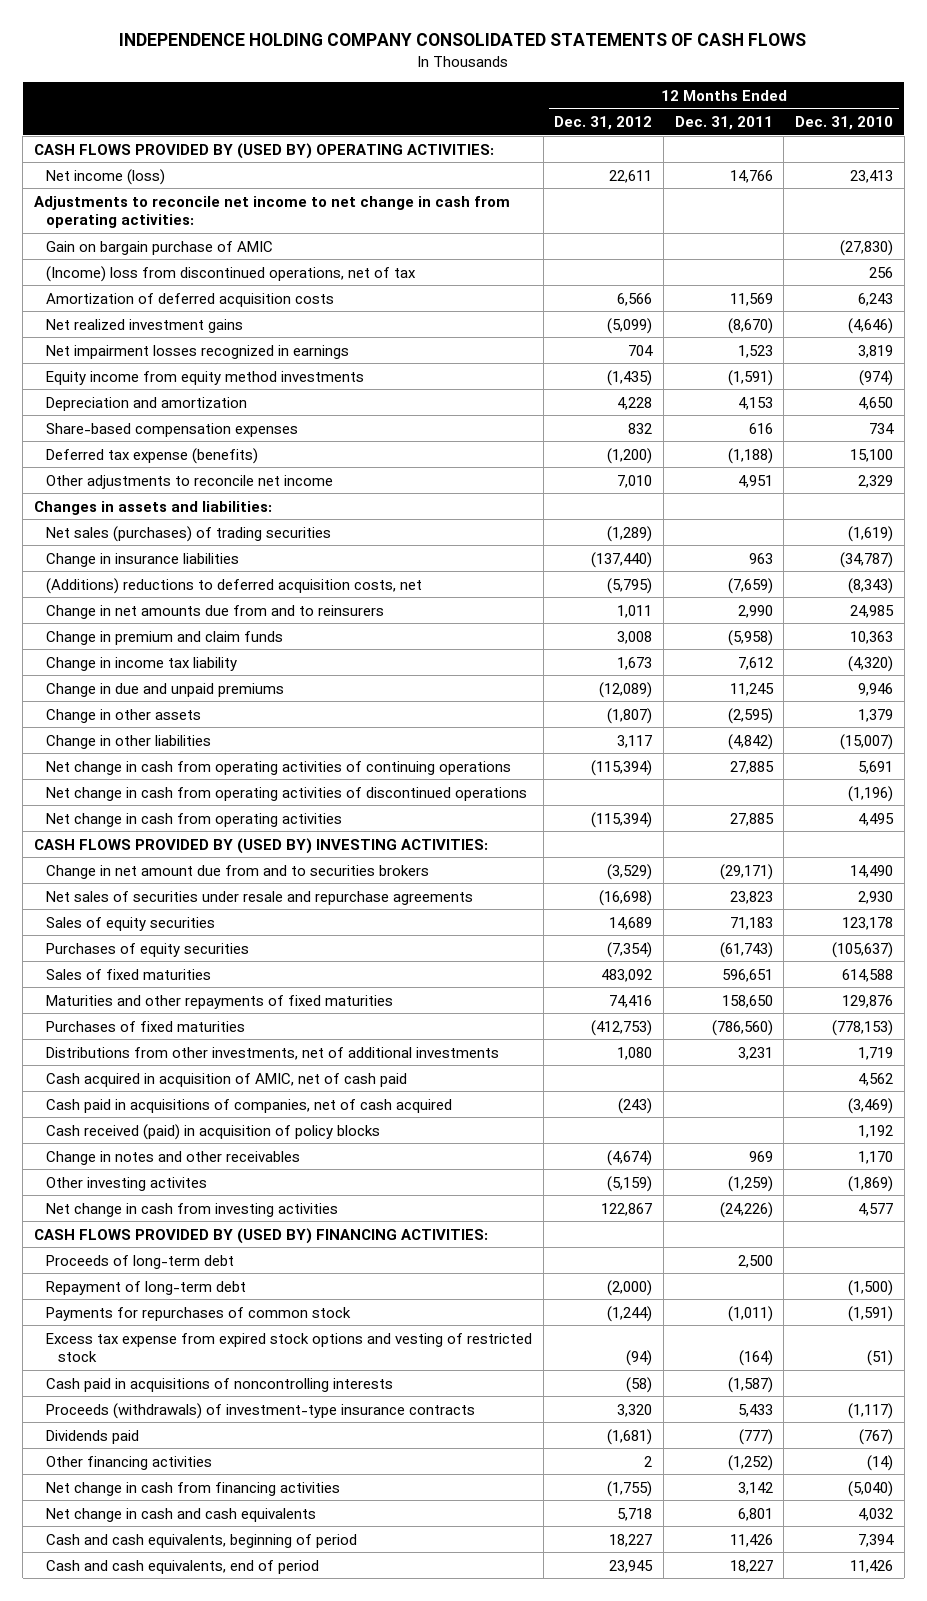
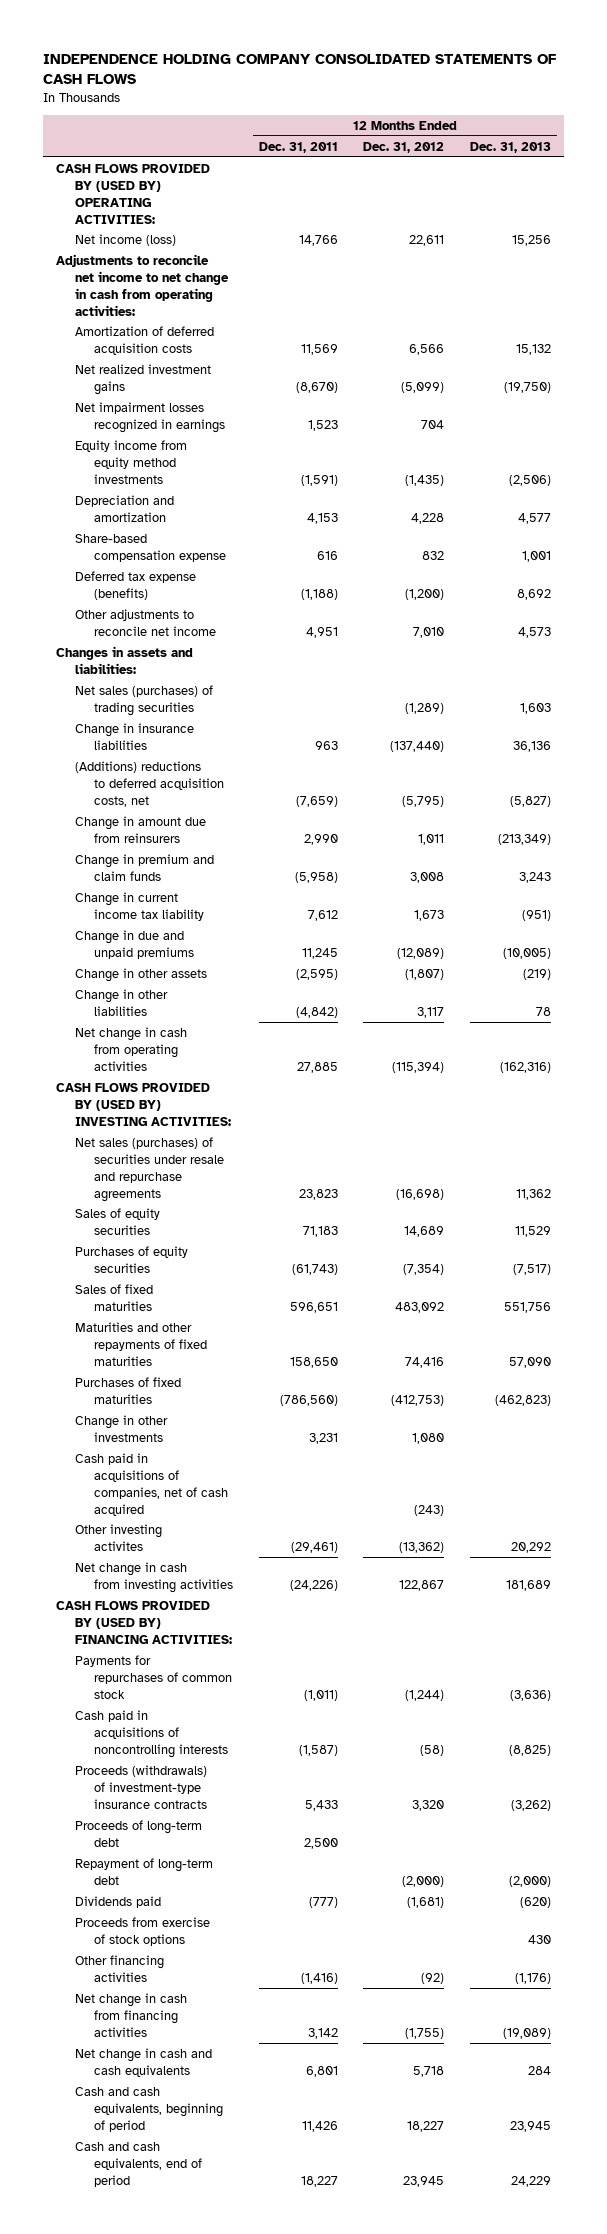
- | 12 Months Ended Dec. 31, 2012 | 12 Months Ended Dec. 31, 2011 | 12 Months Ended Dec. 31, 2010
+ | 12 Months Ended Dec. 31, 2011 | 12 Months Ended Dec. 31, 2012 | 12 Months Ended Dec. 31, 2013
- Gain on bargain purchase of AMIC | | | (27,830)
- (Income) loss from discontinued operations, net of tax | | | 256
- Share-based compensation expenses | 832 | 616 | 734
+ Share-based compensation expense | 616 | 832 | 1,001
- Change in net amounts due from and to reinsurers | 1,011 | 2,990 | 24,985
+ Change in amount due from reinsurers | 2,990 | 1,011 | (213,349)
- Change in income tax liability | 1,673 | 7,612 | (4,320)
+ Change in current income tax liability | 7,612 | 1,673 | (951)
- Net change in cash from operating activities of continuing operations | (115,394) | 27,885 | 5,691
- Net change in cash from operating activities of discontinued operations | | | (1,196)
- Change in net amount due from and to securities brokers | (3,529) | (29,171) | 14,490
- Net sales of securities under resale and repurchase agreements | (16,698) | 23,823 | 2,930
+ Net sales (purchases) of securities under resale and repurchase agreements | 23,823 | (16,698) | 11,362
- Distributions from other investments, net of additional investments | 1,080 | 3,231 | 1,719
- Cash acquired in acquisition of AMIC, net of cash paid | | | 4,562
+ Change in other investments | 3,231 | 1,080 |
- Cash received (paid) in acquisition of policy blocks | | | 1,192
- Change in notes and other receivables | (4,674) | 969 | 1,170
- Other investing activites | (5,159) | (1,259) | (1,869)
+ Other investing activites | (29,461) | (13,362) | 20,292
- Excess tax expense from expired stock options and vesting of restricted stock | (94) | (164) | (51)
moved down: Proceeds of long-term debt | 2,500 | |
moved down: Repayment of long-term debt | | (2,000) | (2,000)
- Other financing activities | 2 | (1,252) | (14)
+ Proceeds from exercise of stock options | | | 430
+ Other financing activities | (1,416) | (92) | (1,176)

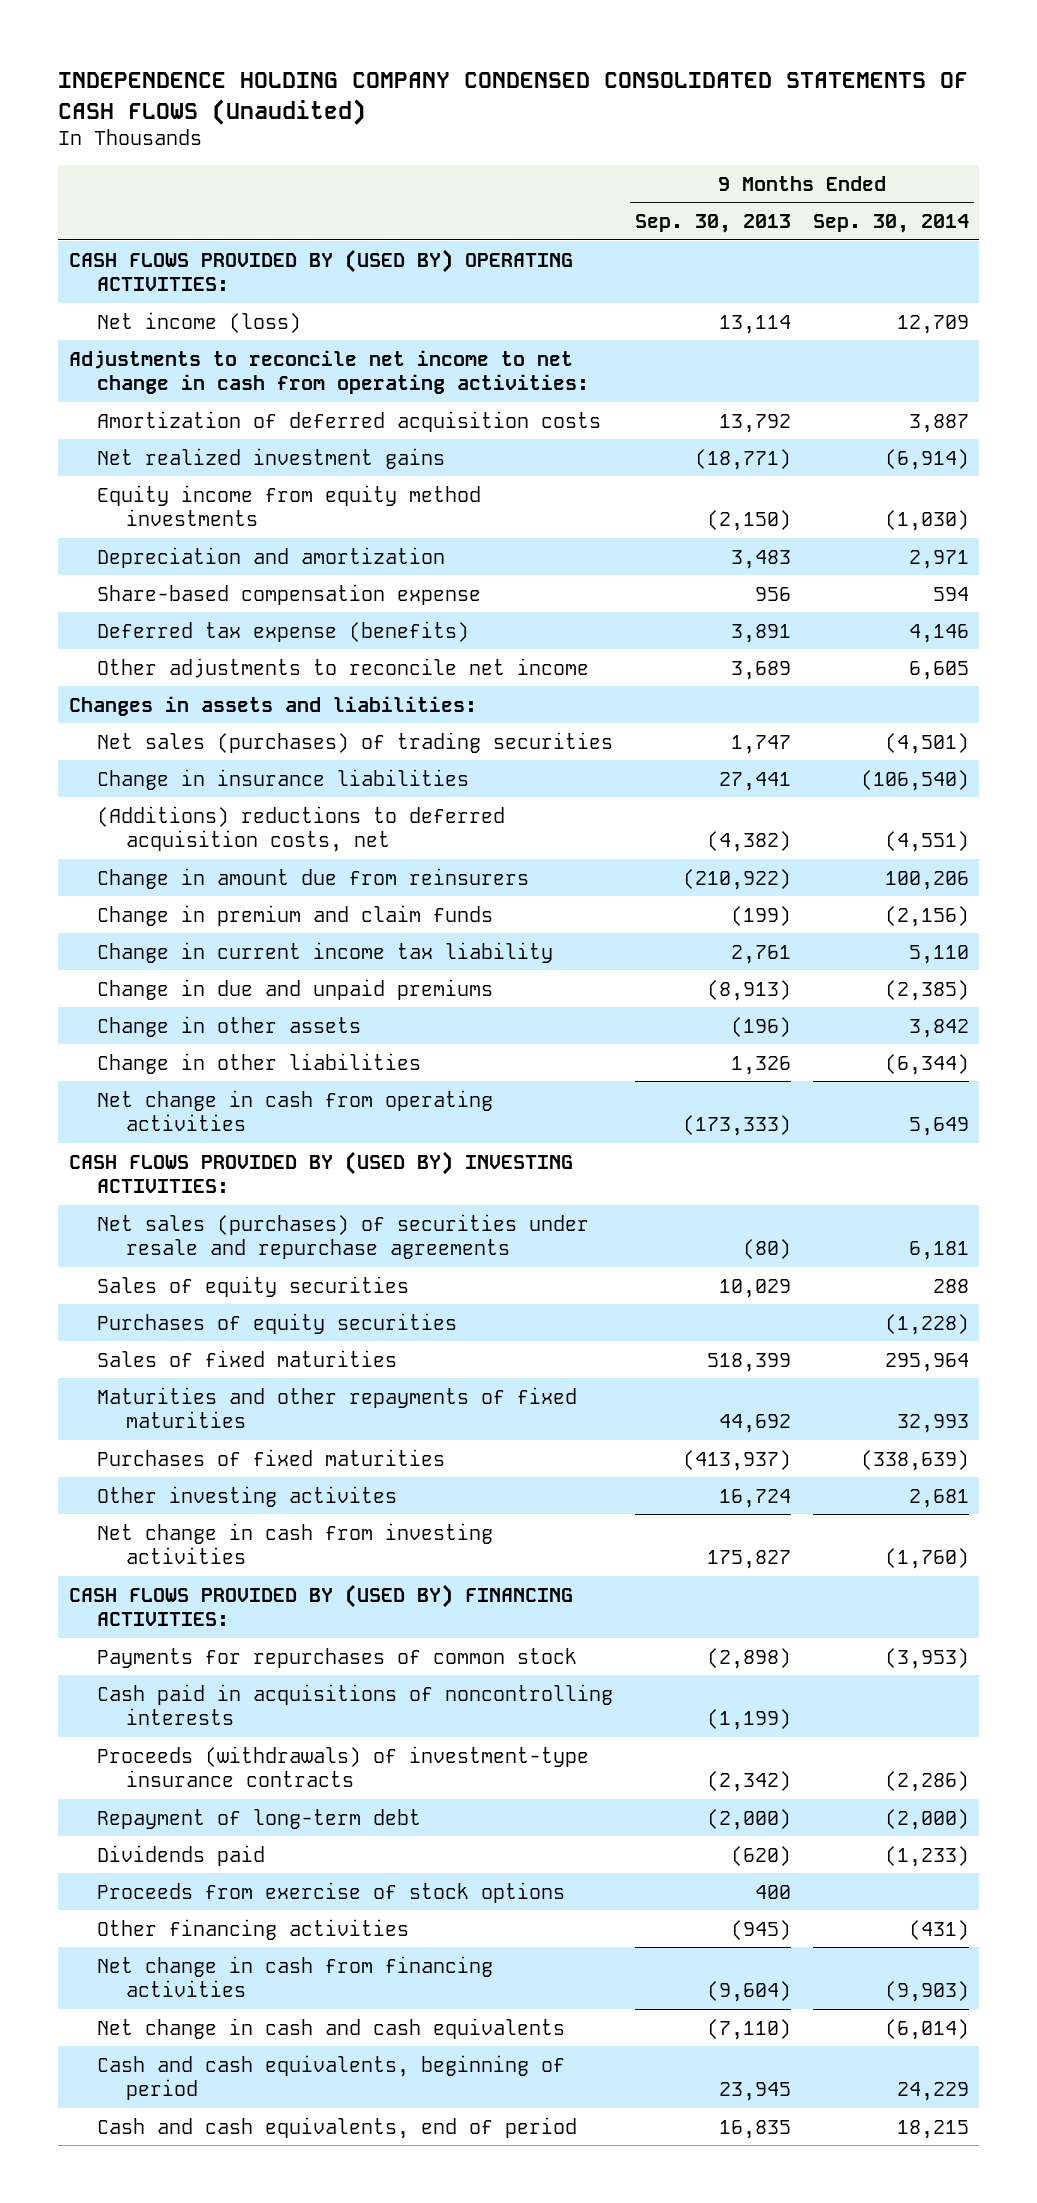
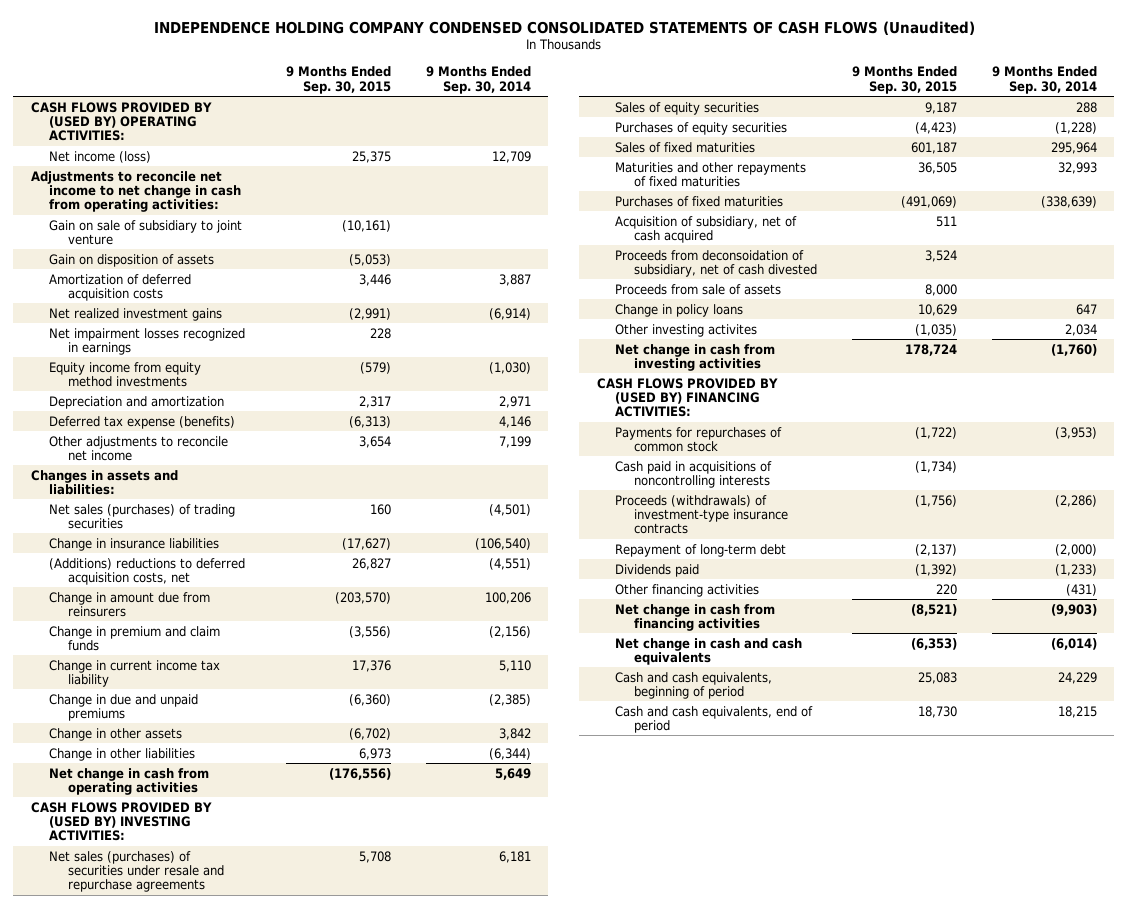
- | 9 Months Ended Sep. 30, 2013 | 9 Months Ended Sep. 30, 2014
+ | 9 Months Ended Sep. 30, 2015 | 9 Months Ended Sep. 30, 2014
+ Gain on sale of subsidiary to joint venture | (10,161) |
+ Gain on disposition of assets | (5,053) |
+ Net impairment losses recognized in earnings | 228 |
- Share-based compensation expense | 956 | 594
- Other adjustments to reconcile net income | 3,689 | 6,605
+ Other adjustments to reconcile net income | 3,654 | 7,199
- Other investing activites | 16,724 | 2,681
+ Acquisition of subsidiary, net of cash acquired | 511 |
+ Proceeds from deconsoidation of subsidiary, net of cash divested | 3,524 |
+ Proceeds from sale of assets | 8,000 |
+ Change in policy loans | 10,629 | 647
+ Other investing activites | (1,035) | 2,034
- Proceeds from exercise of stock options | 400 |

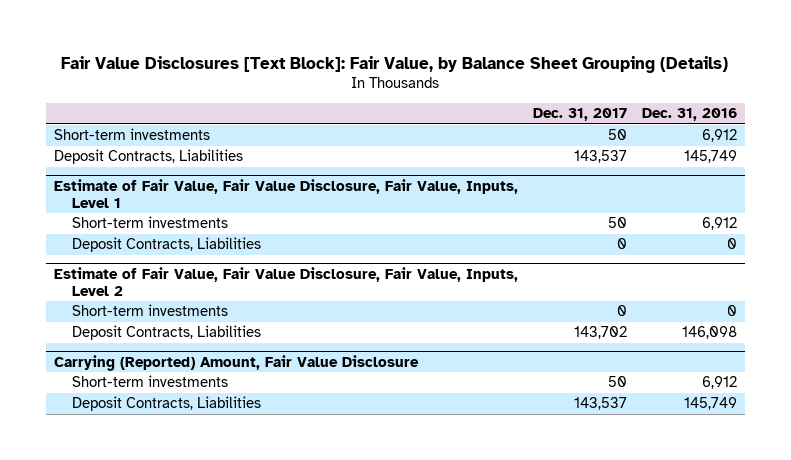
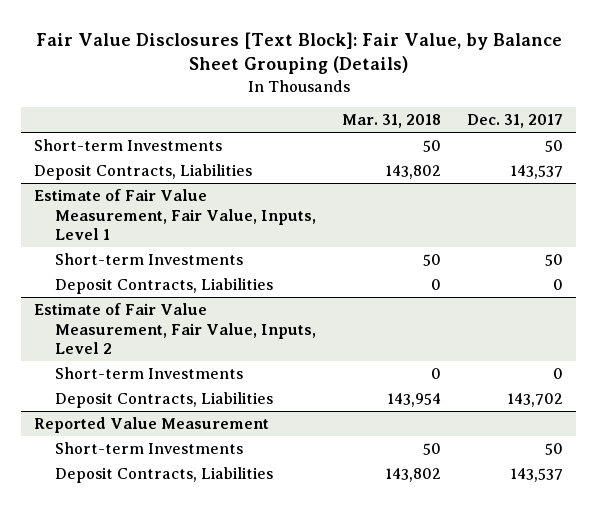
- | Dec. 31, 2017 | Dec. 31, 2016
+ | Mar. 31, 2018 | Dec. 31, 2017
- Short-term investments | 50 | 6,912
+ Short-term Investments | 50 | 50
- Estimate of Fair Value, Fair Value Disclosure, Fair Value, Inputs, Level 1
- Short-term investments | 50 | 6,912
+ Estimate of Fair Value Measurement, Fair Value, Inputs, Level 1
+ Short-term Investments | 50 | 50
- Estimate of Fair Value, Fair Value Disclosure, Fair Value, Inputs, Level 2
- Short-term investments | 0 | 0
+ Estimate of Fair Value Measurement, Fair Value, Inputs, Level 2
+ Short-term Investments | 0 | 0
- Carrying (Reported) Amount, Fair Value Disclosure
- Short-term investments | 50 | 6,912
+ Reported Value Measurement
+ Short-term Investments | 50 | 50

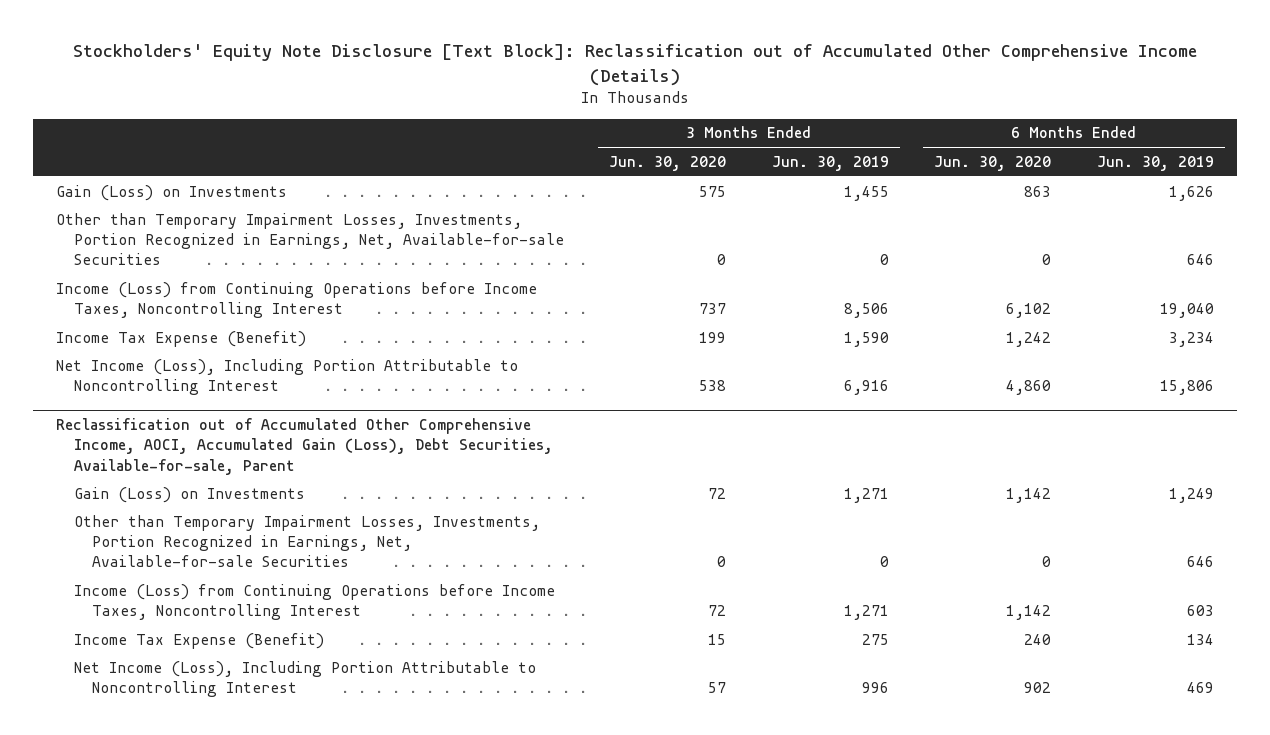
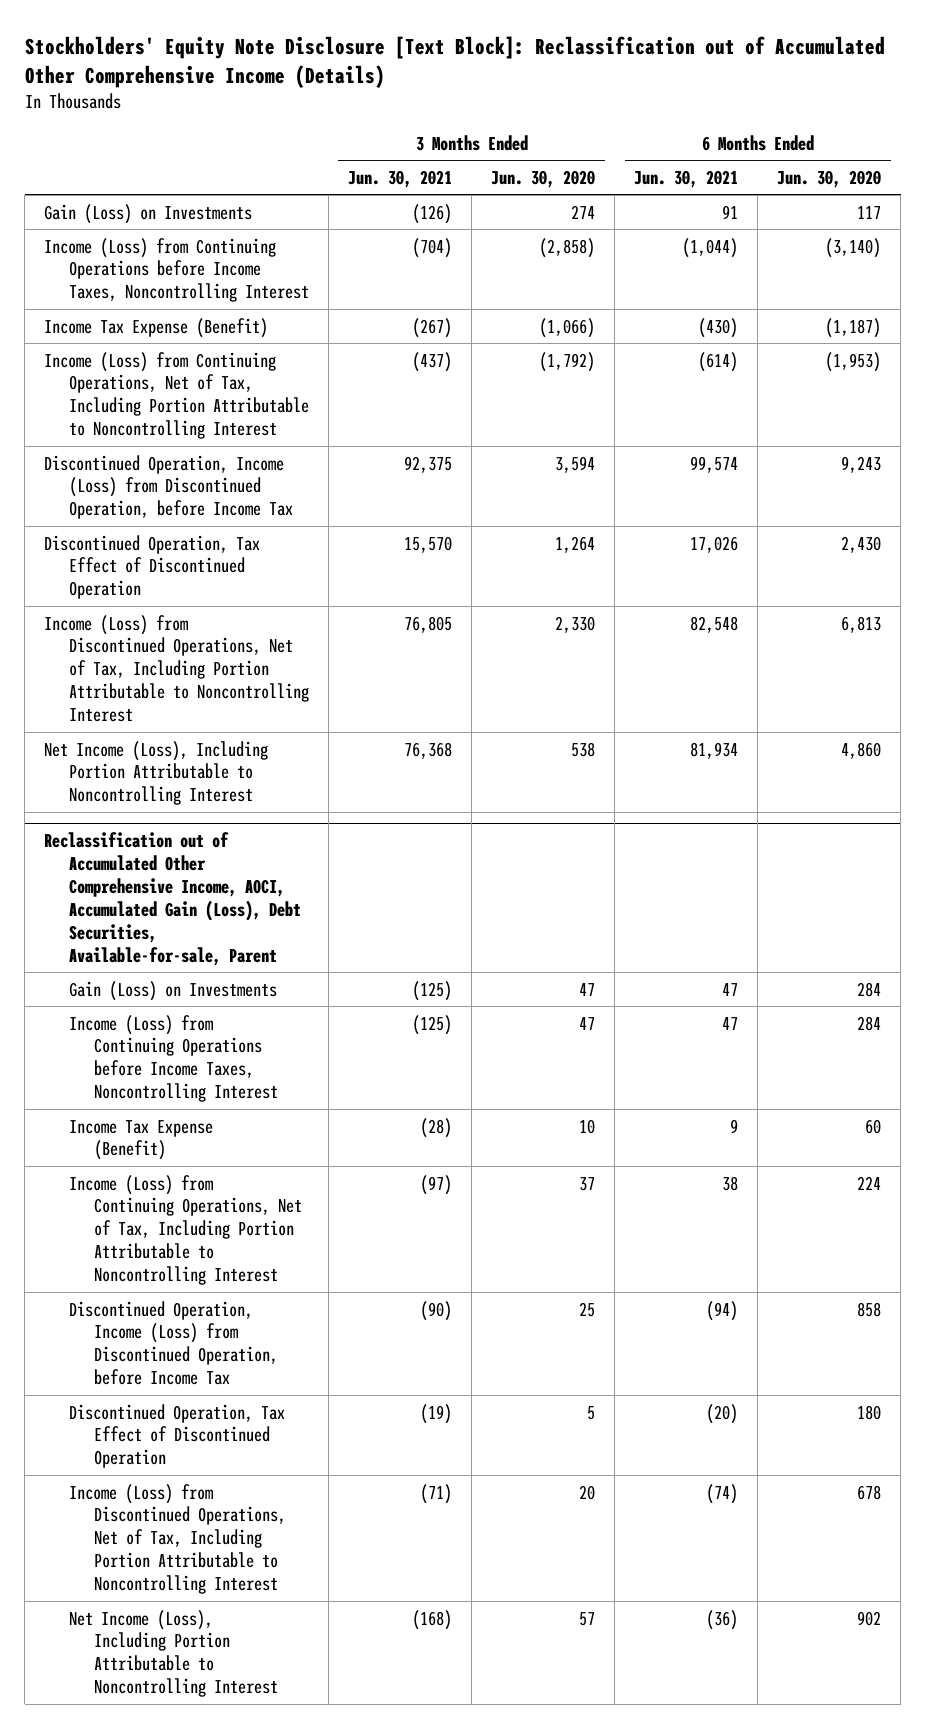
- | 3 Months Ended Jun. 30, 2020 | 3 Months Ended Jun. 30, 2019 | 6 Months Ended Jun. 30, 2020 | 6 Months Ended Jun. 30, 2019
+ | 3 Months Ended Jun. 30, 2021 | 3 Months Ended Jun. 30, 2020 | 6 Months Ended Jun. 30, 2021 | 6 Months Ended Jun. 30, 2020
- Gain (Loss) on Investments | 575 | 1,455 | 863 | 1,626
- Other than Temporary Impairment Losses, Investments, Portion Recognized in Earnings, Net, Available-for-sale Securities | 0 | 0 | 0 | 646
- Income (Loss) from Continuing Operations before Income Taxes, Noncontrolling Interest | 737 | 8,506 | 6,102 | 19,040
- Income Tax Expense (Benefit) | 199 | 1,590 | 1,242 | 3,234
+ Gain (Loss) on Investments | (126) | 274 | 91 | 117
+ Income (Loss) from Continuing Operations before Income Taxes, Noncontrolling Interest | (704) | (2,858) | (1,044) | (3,140)
+ Income Tax Expense (Benefit) | (267) | (1,066) | (430) | (1,187)
+ Income (Loss) from Continuing Operations, Net of Tax, Including Portion Attributable to Noncontrolling Interest | (437) | (1,792) | (614) | (1,953)
+ Discontinued Operation, Income (Loss) from Discontinued Operation, before Income Tax | 92,375 | 3,594 | 99,574 | 9,243
+ Discontinued Operation, Tax Effect of Discontinued Operation | 15,570 | 1,264 | 17,026 | 2,430
+ Income (Loss) from Discontinued Operations, Net of Tax, Including Portion Attributable to Noncontrolling Interest | 76,805 | 2,330 | 82,548 | 6,813
@ Reclassification out of Accumulated Other Comprehensive Income, AOCI, Accumulated Gain (Loss), Debt Securities, Available-for-sale, Parent
- Gain (Loss) on Investments | 72 | 1,271 | 1,142 | 1,249
- Other than Temporary Impairment Losses, Investments, Portion Recognized in Earnings, Net, Available-for-sale Securities | 0 | 0 | 0 | 646
- Income (Loss) from Continuing Operations before Income Taxes, Noncontrolling Interest | 72 | 1,271 | 1,142 | 603
- Income Tax Expense (Benefit) | 15 | 275 | 240 | 134
+ Gain (Loss) on Investments | (125) | 47 | 47 | 284
+ Income (Loss) from Continuing Operations before Income Taxes, Noncontrolling Interest | (125) | 47 | 47 | 284
+ Income Tax Expense (Benefit) | (28) | 10 | 9 | 60
+ Income (Loss) from Continuing Operations, Net of Tax, Including Portion Attributable to Noncontrolling Interest | (97) | 37 | 38 | 224
+ Discontinued Operation, Income (Loss) from Discontinued Operation, before Income Tax | (90) | 25 | (94) | 858
+ Discontinued Operation, Tax Effect of Discontinued Operation | (19) | 5 | (20) | 180
+ Income (Loss) from Discontinued Operations, Net of Tax, Including Portion Attributable to Noncontrolling Interest | (71) | 20 | (74) | 678

